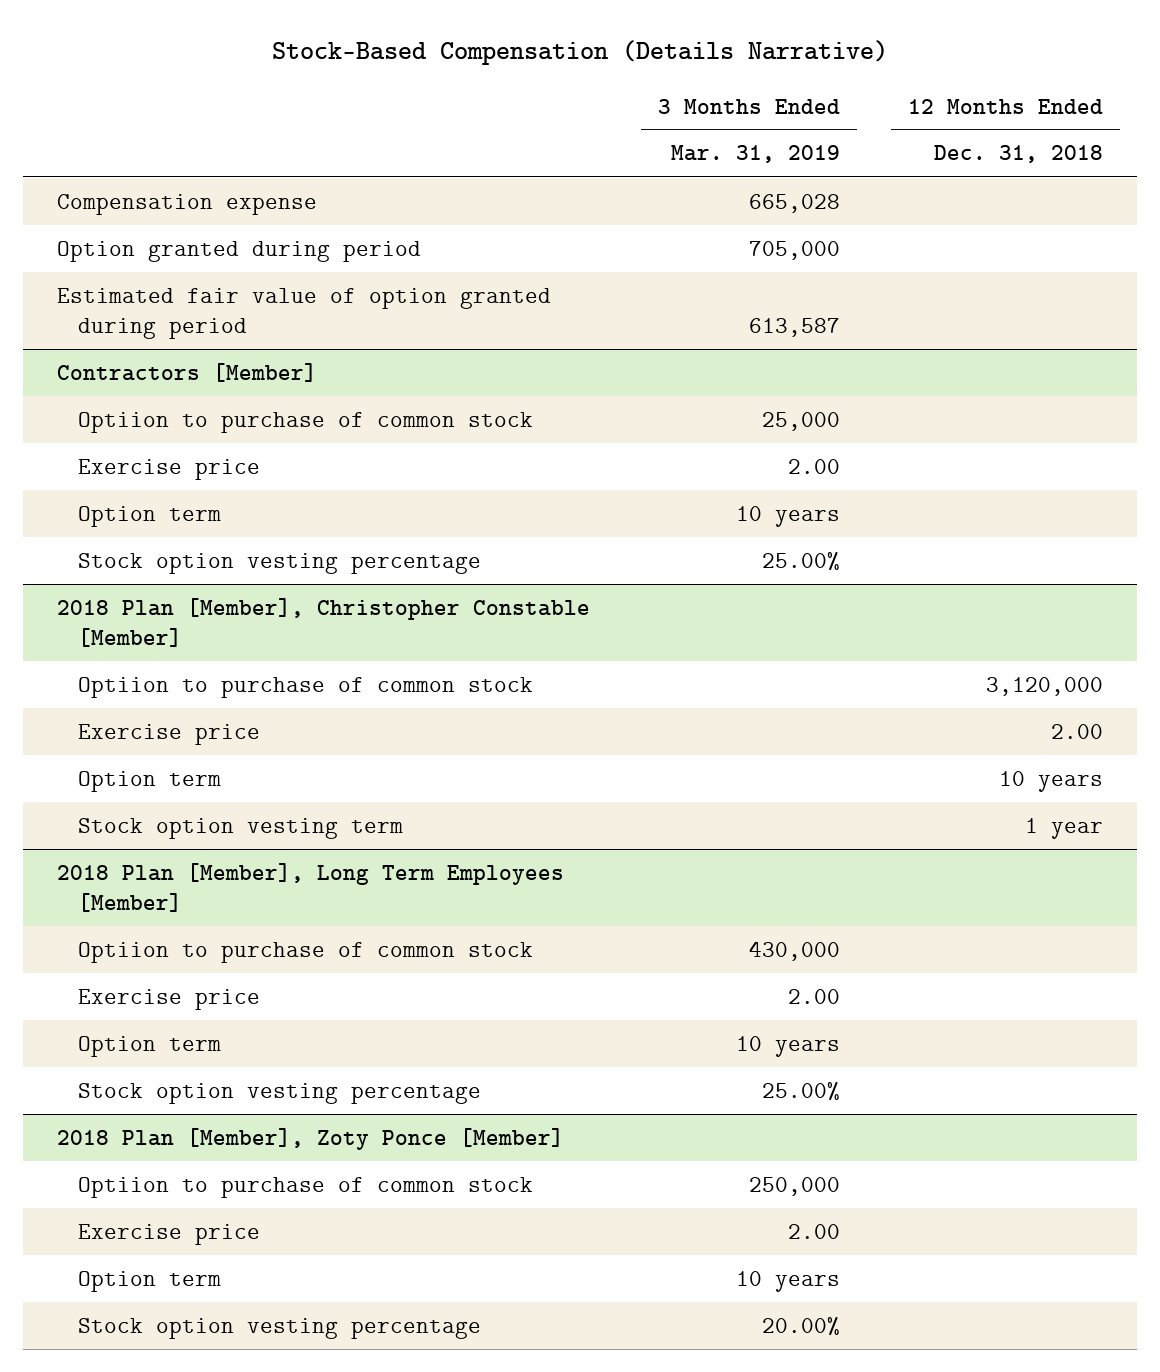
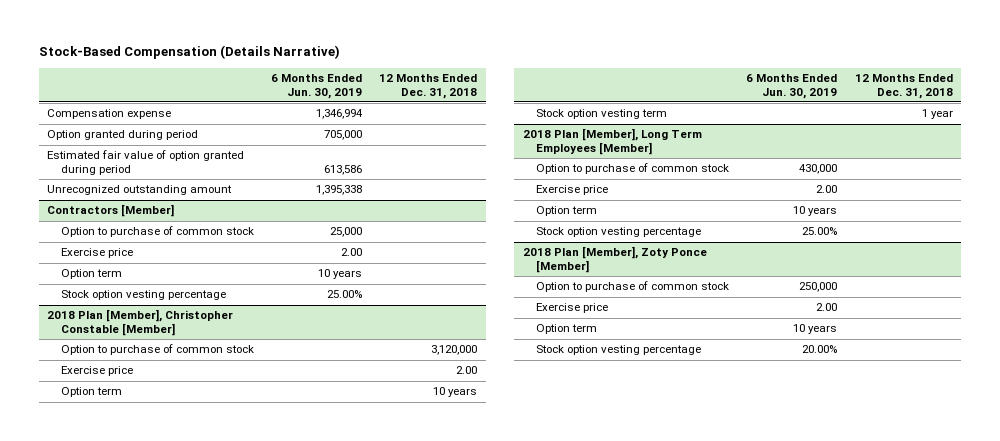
- | 3 Months Ended Mar. 31, 2019 | 12 Months Ended Dec. 31, 2018
+ | 6 Months Ended Jun. 30, 2019 | 12 Months Ended Dec. 31, 2018
+ Unrecognized outstanding amount | 1,395,338 |
@ Contractors [Member]
- Optiion to purchase of common stock | 25,000 |
+ Option to purchase of common stock | 25,000 |
@ 2018 Plan [Member], Christopher Constable [Member]
- Optiion to purchase of common stock | | 3,120,000
+ Option to purchase of common stock | | 3,120,000
@ 2018 Plan [Member], Long Term Employees [Member]
- Optiion to purchase of common stock | 430,000 |
+ Option to purchase of common stock | 430,000 |
@ 2018 Plan [Member], Zoty Ponce [Member]
- Optiion to purchase of common stock | 250,000 |
+ Option to purchase of common stock | 250,000 |

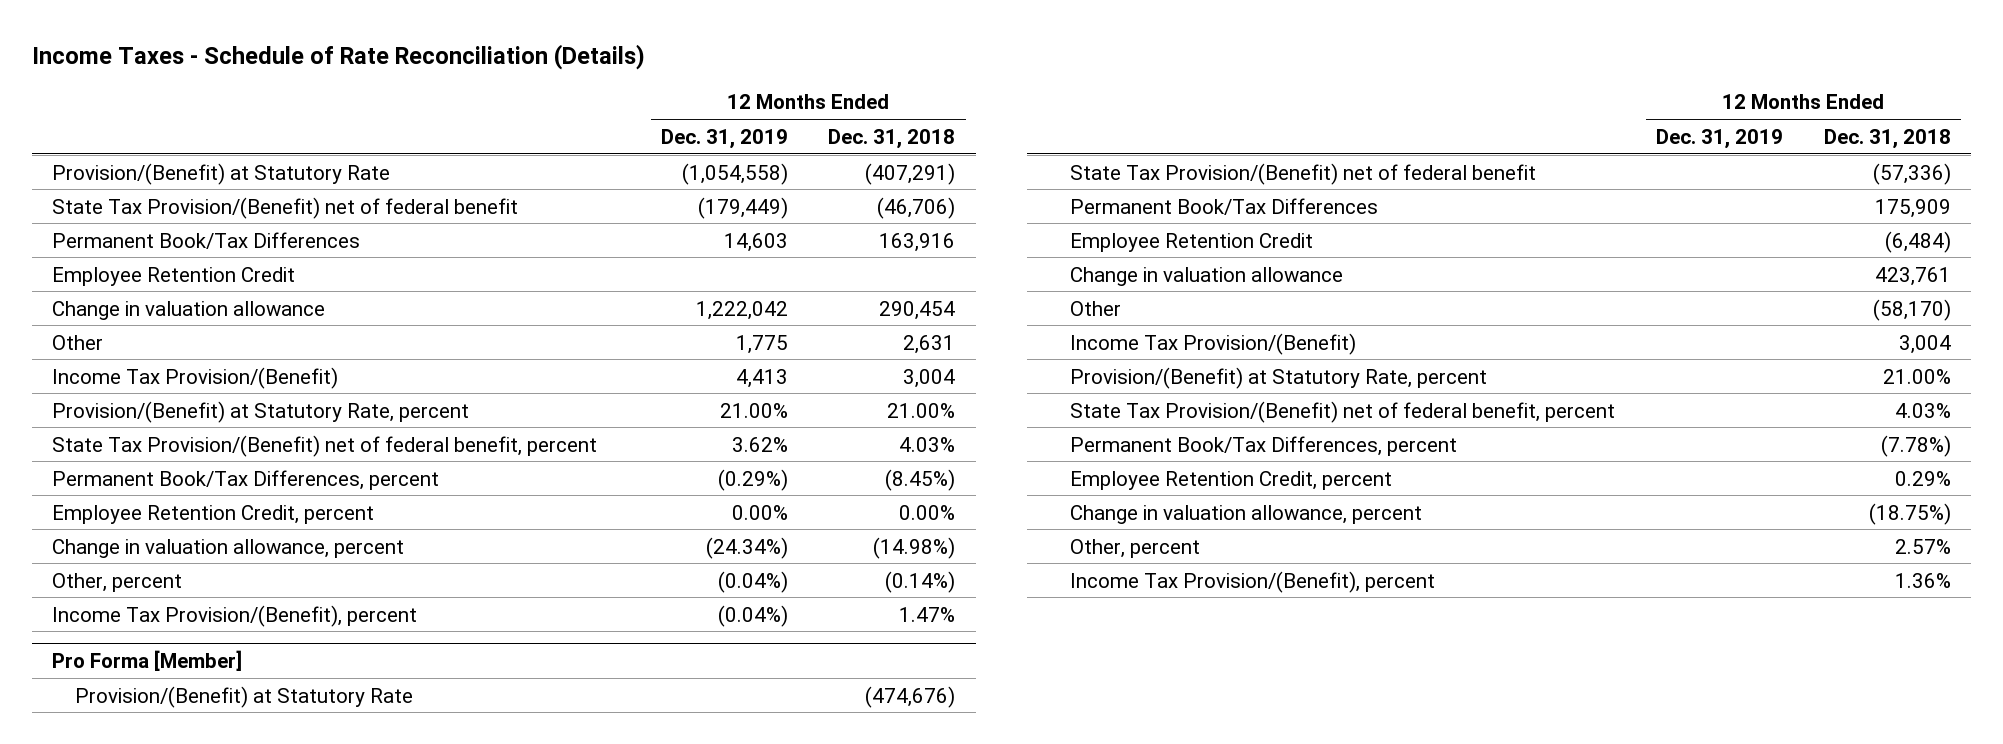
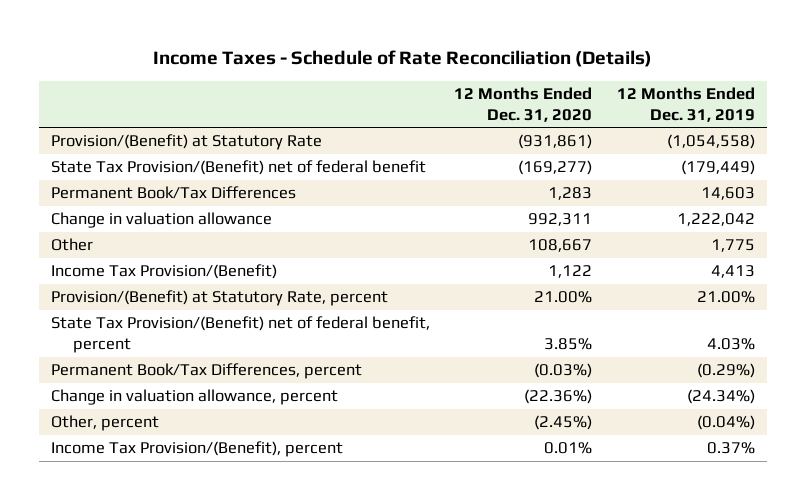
- | 12 Months Ended Dec. 31, 2019 | 12 Months Ended Dec. 31, 2018
+ | 12 Months Ended Dec. 31, 2020 | 12 Months Ended Dec. 31, 2019
- Employee Retention Credit
- State Tax Provision/(Benefit) net of federal benefit, percent | 3.62% | 4.03%
+ State Tax Provision/(Benefit) net of federal benefit, percent | 3.85% | 4.03%
- Employee Retention Credit, percent | 0.00% | 0.00%
- Income Tax Provision/(Benefit), percent | (0.04%) | 1.47%
- Pro Forma [Member]
- Provision/(Benefit) at Statutory Rate | | (474,676)
- State Tax Provision/(Benefit) net of federal benefit | | (57,336)
- Permanent Book/Tax Differences | | 175,909
- Employee Retention Credit | | (6,484)
- Change in valuation allowance | | 423,761
- Other | | (58,170)
- Income Tax Provision/(Benefit) | | 3,004
- Provision/(Benefit) at Statutory Rate, percent | | 21.00%
- State Tax Provision/(Benefit) net of federal benefit, percent | | 4.03%
- Permanent Book/Tax Differences, percent | | (7.78%)
- Employee Retention Credit, percent | | 0.29%
- Change in valuation allowance, percent | | (18.75%)
- Other, percent | | 2.57%
- Income Tax Provision/(Benefit), percent | | 1.36%
+ Income Tax Provision/(Benefit), percent | 0.01% | 0.37%

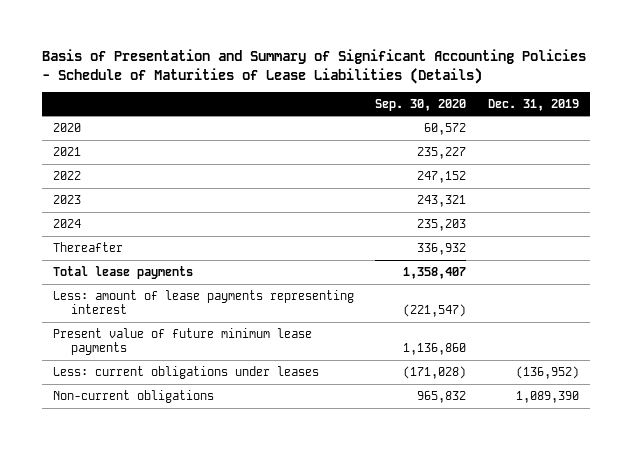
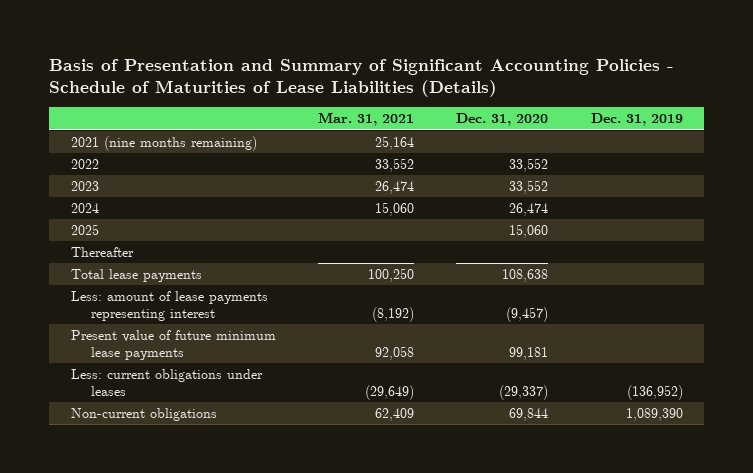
- | Sep. 30, 2020 | Dec. 31, 2019
+ | Mar. 31, 2021 | Dec. 31, 2020 | Dec. 31, 2019
- 2020 | 60,572 |
- 2021 | 235,227 |
+ 2021 (nine months remaining) | 25,164 | |
+ 2025 | | 15,060 |

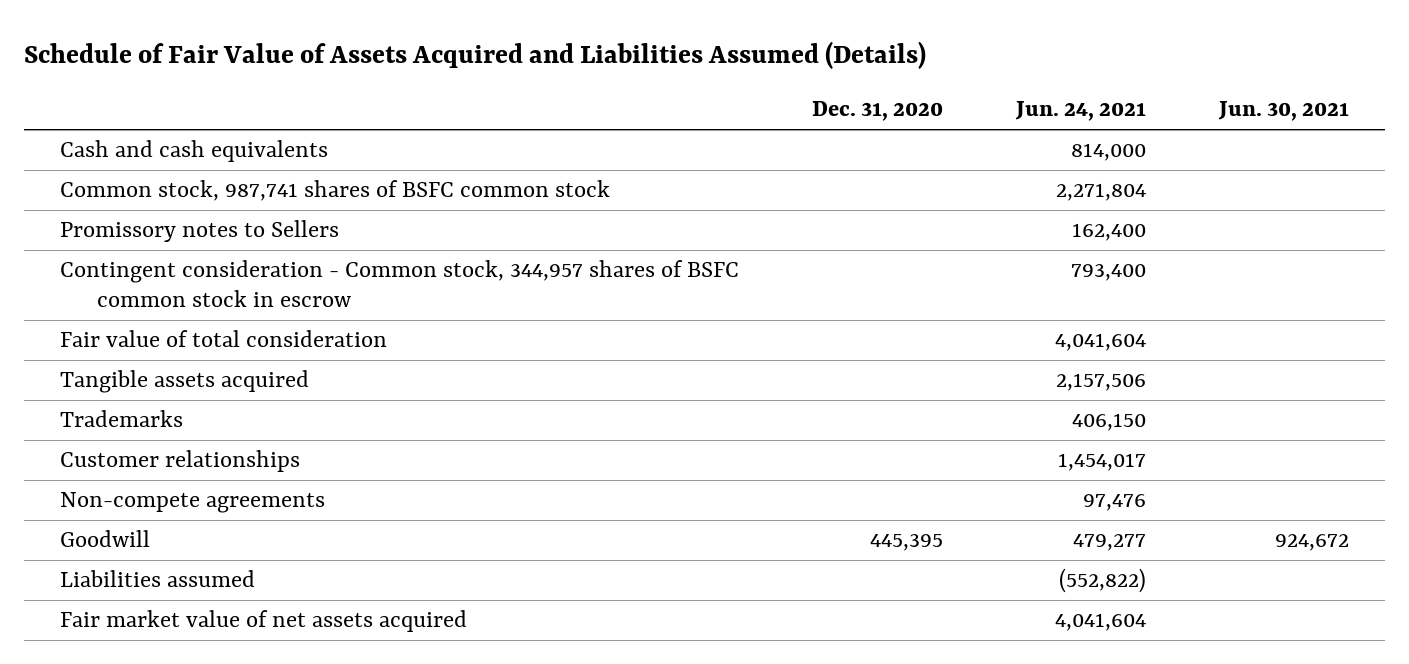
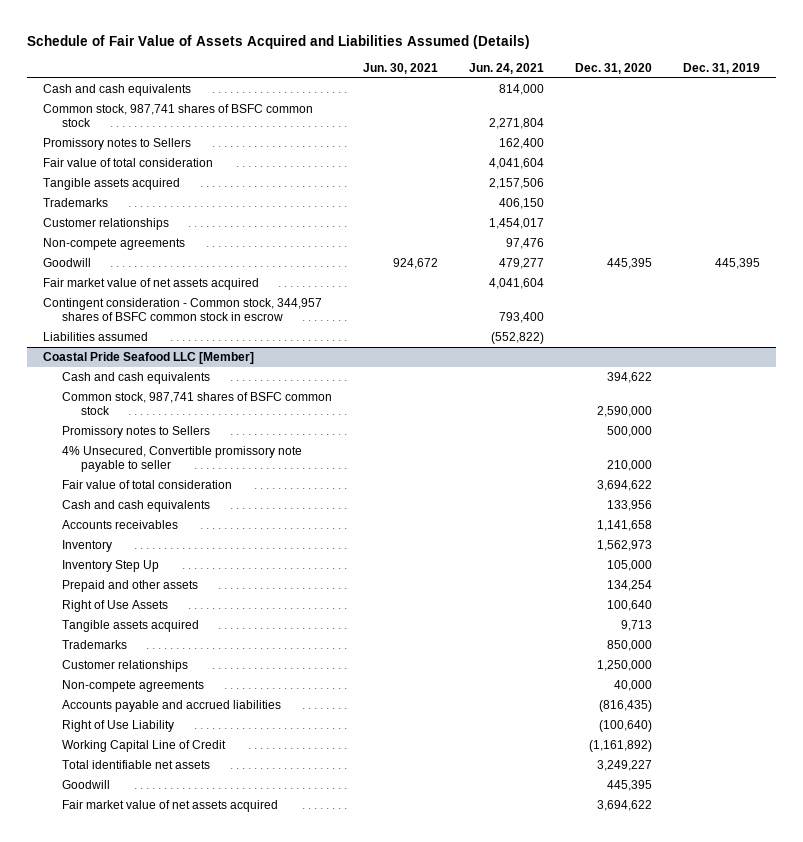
- | Dec. 31, 2020 | Jun. 24, 2021 | Jun. 30, 2021
+ | Jun. 30, 2021 | Jun. 24, 2021 | Dec. 31, 2020 | Dec. 31, 2019
moved down: Contingent consideration - Common stock, 344,957 shares of BSFC common stock in escrow | | 793,400 | |
moved down: Liabilities assumed | | (552,822) | |
+ Coastal Pride Seafood LLC [Member]
+ Cash and cash equivalents | | | 394,622 |
+ Common stock, 987,741 shares of BSFC common stock | | | 2,590,000 |
+ Promissory notes to Sellers | | | 500,000 |
+ 4% Unsecured, Convertible promissory note payable to seller | | | 210,000 |
+ Fair value of total consideration | | | 3,694,622 |
+ Cash and cash equivalents | | | 133,956 |
+ Accounts receivables | | | 1,141,658 |
+ Inventory | | | 1,562,973 |
+ Inventory Step Up | | | 105,000 |
+ Prepaid and other assets | | | 134,254 |
+ Right of Use Assets | | | 100,640 |
+ Tangible assets acquired | | | 9,713 |
+ Trademarks | | | 850,000 |
+ Customer relationships | | | 1,250,000 |
+ Non-compete agreements | | | 40,000 |
+ Accounts payable and accrued liabilities | | | (816,435) |
+ Right of Use Liability | | | (100,640) |
+ Working Capital Line of Credit | | | (1,161,892) |
+ Total identifiable net assets | | | 3,249,227 |
+ Goodwill | | | 445,395 |
+ Fair market value of net assets acquired | | | 3,694,622 |

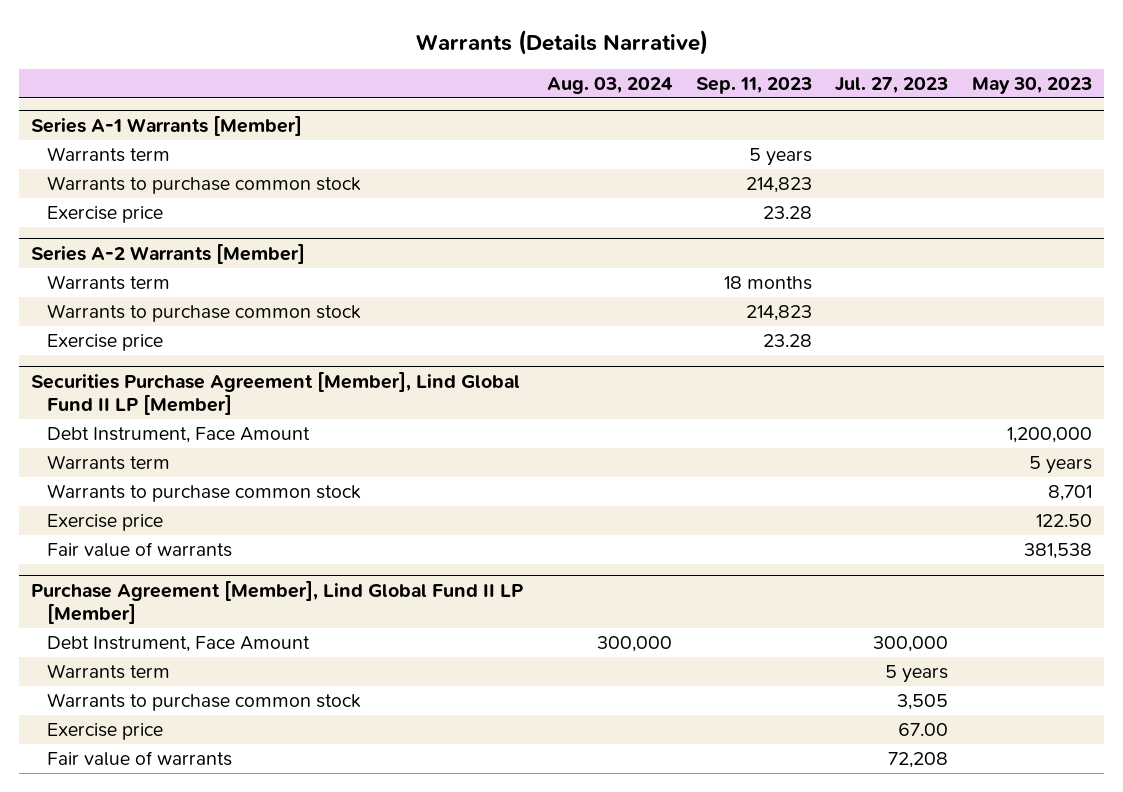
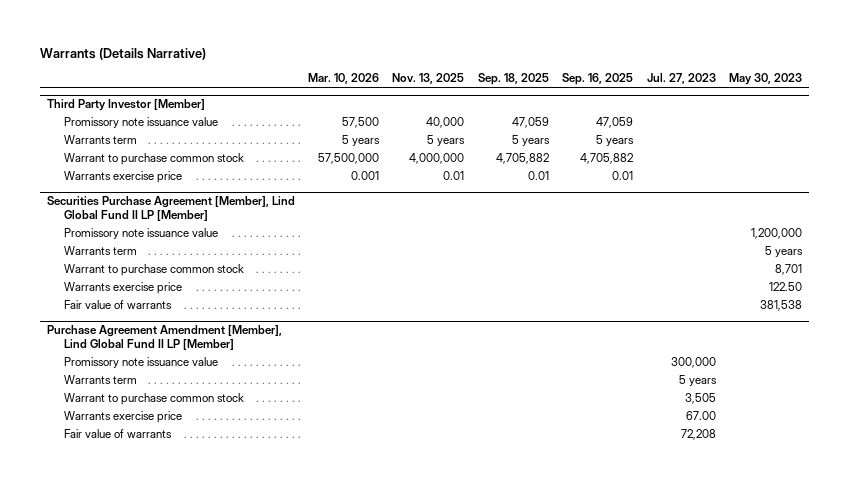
- | Aug. 03, 2024 | Sep. 11, 2023 | Jul. 27, 2023 | May 30, 2023
+ | Mar. 10, 2026 | Nov. 13, 2025 | Sep. 18, 2025 | Sep. 16, 2025 | Jul. 27, 2023 | May 30, 2023
- Series A-1 Warrants [Member]
- Warrants term | | 5 years | |
- Warrants to purchase common stock | | 214,823 | |
- Exercise price | | 23.28 | |
- Series A-2 Warrants [Member]
- Warrants term | | 18 months | |
- Warrants to purchase common stock | | 214,823 | |
- Exercise price | | 23.28 | |
+ Third Party Investor [Member]
+ Promissory note issuance value | 57,500 | 40,000 | 47,059 | 47,059 | |
+ Warrants term | 5 years | 5 years | 5 years | 5 years | |
+ Warrant to purchase common stock | 57,500,000 | 4,000,000 | 4,705,882 | 4,705,882 | |
+ Warrants exercise price | 0.001 | 0.01 | 0.01 | 0.01 | |
@ Securities Purchase Agreement [Member], Lind Global Fund II LP [Member]
- Debt Instrument, Face Amount | | | | 1,200,000
+ Promissory note issuance value | | | | | | 1,200,000
- Warrants to purchase common stock | | | | 8,701
- Exercise price | | | | 122.50
+ Warrant to purchase common stock | | | | | | 8,701
+ Warrants exercise price | | | | | | 122.50
- Purchase Agreement [Member], Lind Global Fund II LP [Member]
- Debt Instrument, Face Amount | 300,000 | | 300,000 |
+ Purchase Agreement Amendment [Member], Lind Global Fund II LP [Member]
+ Promissory note issuance value | | | | | 300,000 |
- Warrants to purchase common stock | | | 3,505 |
- Exercise price | | | 67.00 |
+ Warrant to purchase common stock | | | | | 3,505 |
+ Warrants exercise price | | | | | 67.00 |

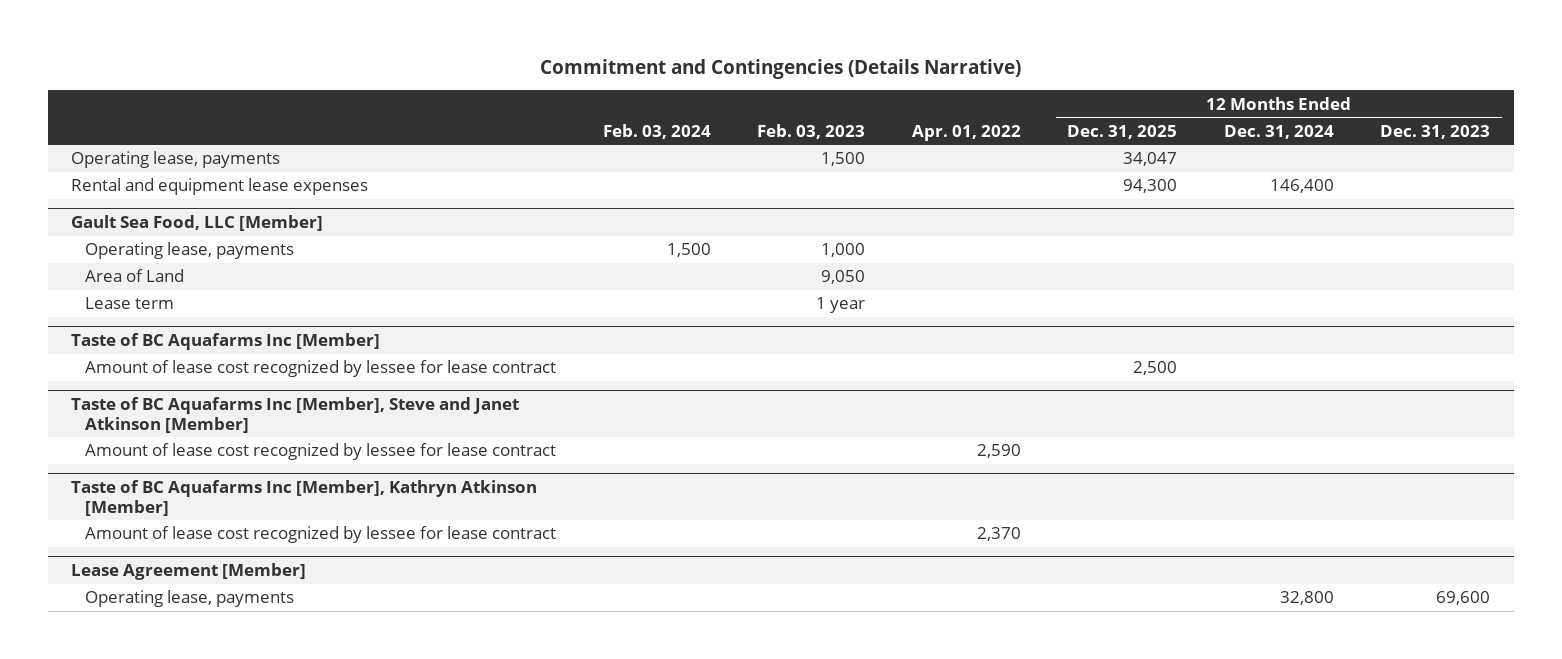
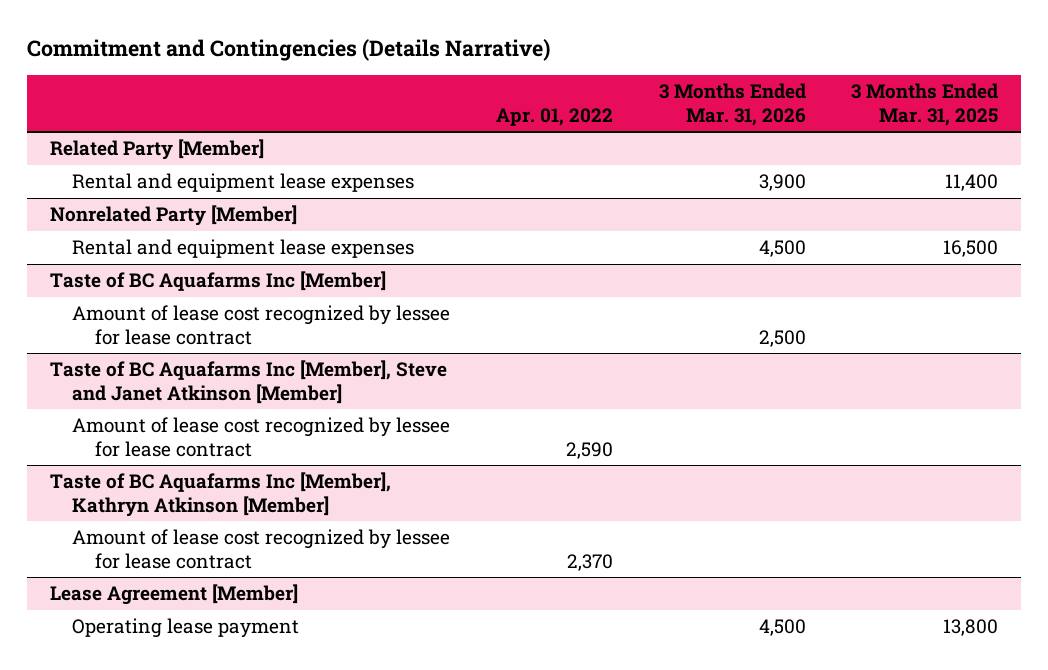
- | Feb. 03, 2024 | Feb. 03, 2023 | Apr. 01, 2022 | 12 Months Ended Dec. 31, 2025 | 12 Months Ended Dec. 31, 2024 | 12 Months Ended Dec. 31, 2023
+ | Apr. 01, 2022 | 3 Months Ended Mar. 31, 2026 | 3 Months Ended Mar. 31, 2025
- Operating lease, payments | | 1,500 | | 34,047 | |
- Rental and equipment lease expenses | | | | 94,300 | 146,400 |
- Gault Sea Food, LLC [Member]
- Operating lease, payments | 1,500 | 1,000 | | | |
- Area of Land | | 9,050 | | | |
- Lease term | | 1 year | | | |
+ Related Party [Member]
+ Rental and equipment lease expenses | | 3,900 | 11,400
+ Nonrelated Party [Member]
+ Rental and equipment lease expenses | | 4,500 | 16,500
@ Lease Agreement [Member]
- Operating lease, payments | | | | | 32,800 | 69,600
+ Operating lease payment | | 4,500 | 13,800

